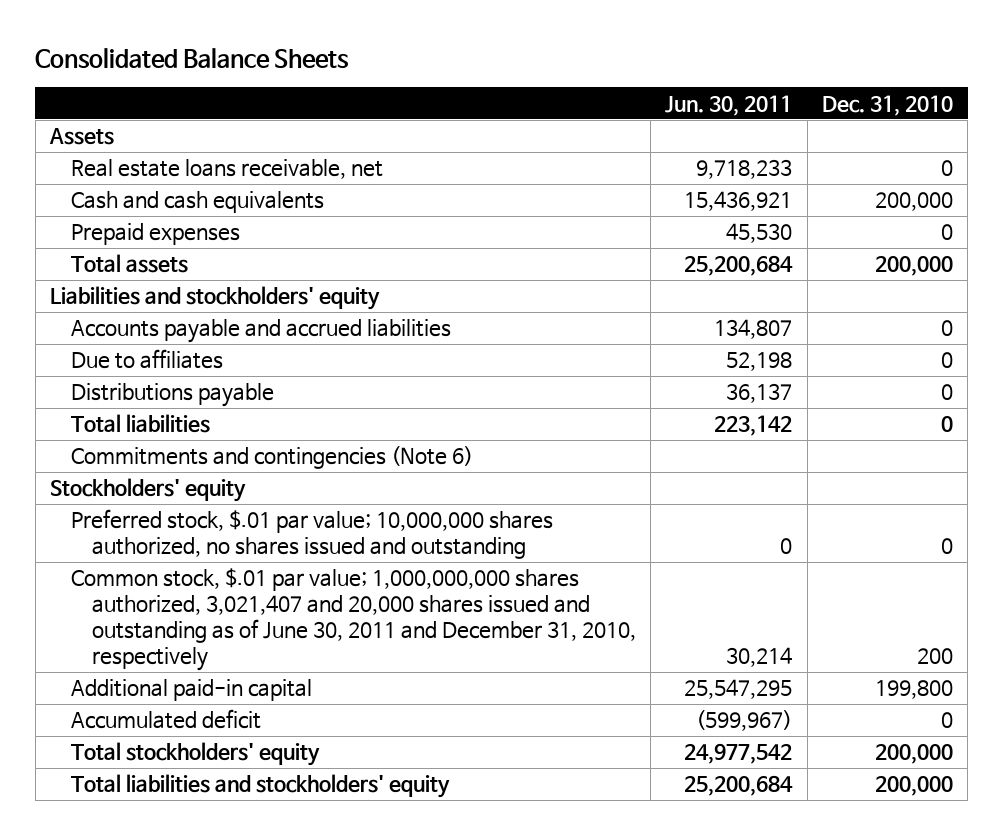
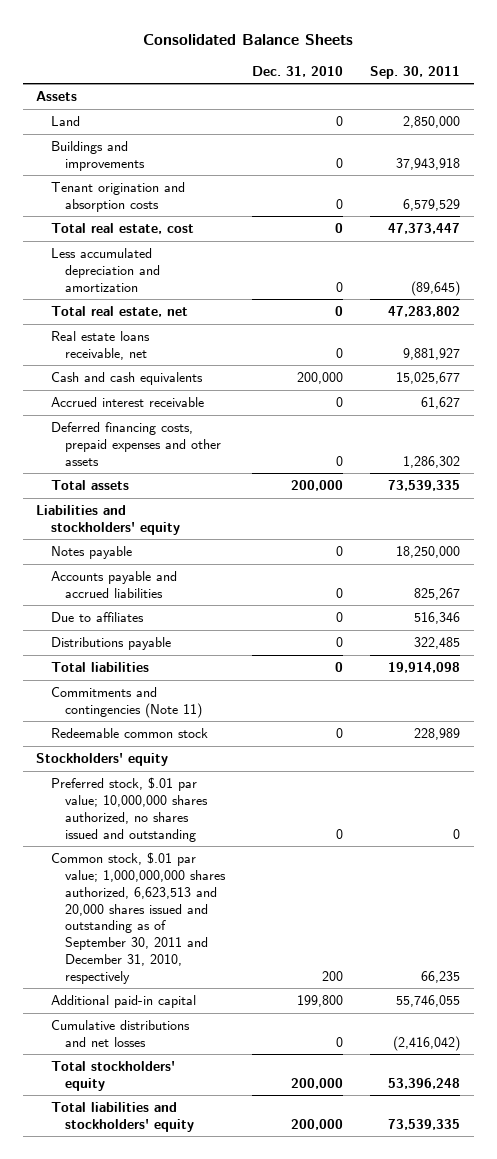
- | Jun. 30, 2011 | Dec. 31, 2010
+ | Dec. 31, 2010 | Sep. 30, 2011
+ Land | 0 | 2,850,000
+ Buildings and improvements | 0 | 37,943,918
+ Tenant origination and absorption costs | 0 | 6,579,529
+ Total real estate, cost | 0 | 47,373,447
+ Less accumulated depreciation and amortization | 0 | (89,645)
+ Total real estate, net | 0 | 47,283,802
- Prepaid expenses | 45,530 | 0
+ Accrued interest receivable | 0 | 61,627
+ Deferred financing costs, prepaid expenses and other assets | 0 | 1,286,302
+ Notes payable | 0 | 18,250,000
- Commitments and contingencies (Note 6)
+ Commitments and contingencies (Note 11)
+ Redeemable common stock | 0 | 228,989
- Common stock, $.01 par value; 1,000,000,000 shares authorized, 3,021,407 and 20,000 shares issued and outstanding as of June 30, 2011 and December 31, 2010, respectively | 30,214 | 200
+ Common stock, $.01 par value; 1,000,000,000 shares authorized, 6,623,513 and 20,000 shares issued and outstanding as of September 30, 2011 and December 31, 2010, respectively | 200 | 66,235
- Accumulated deficit | (599,967) | 0
+ Cumulative distributions and net losses | 0 | (2,416,042)

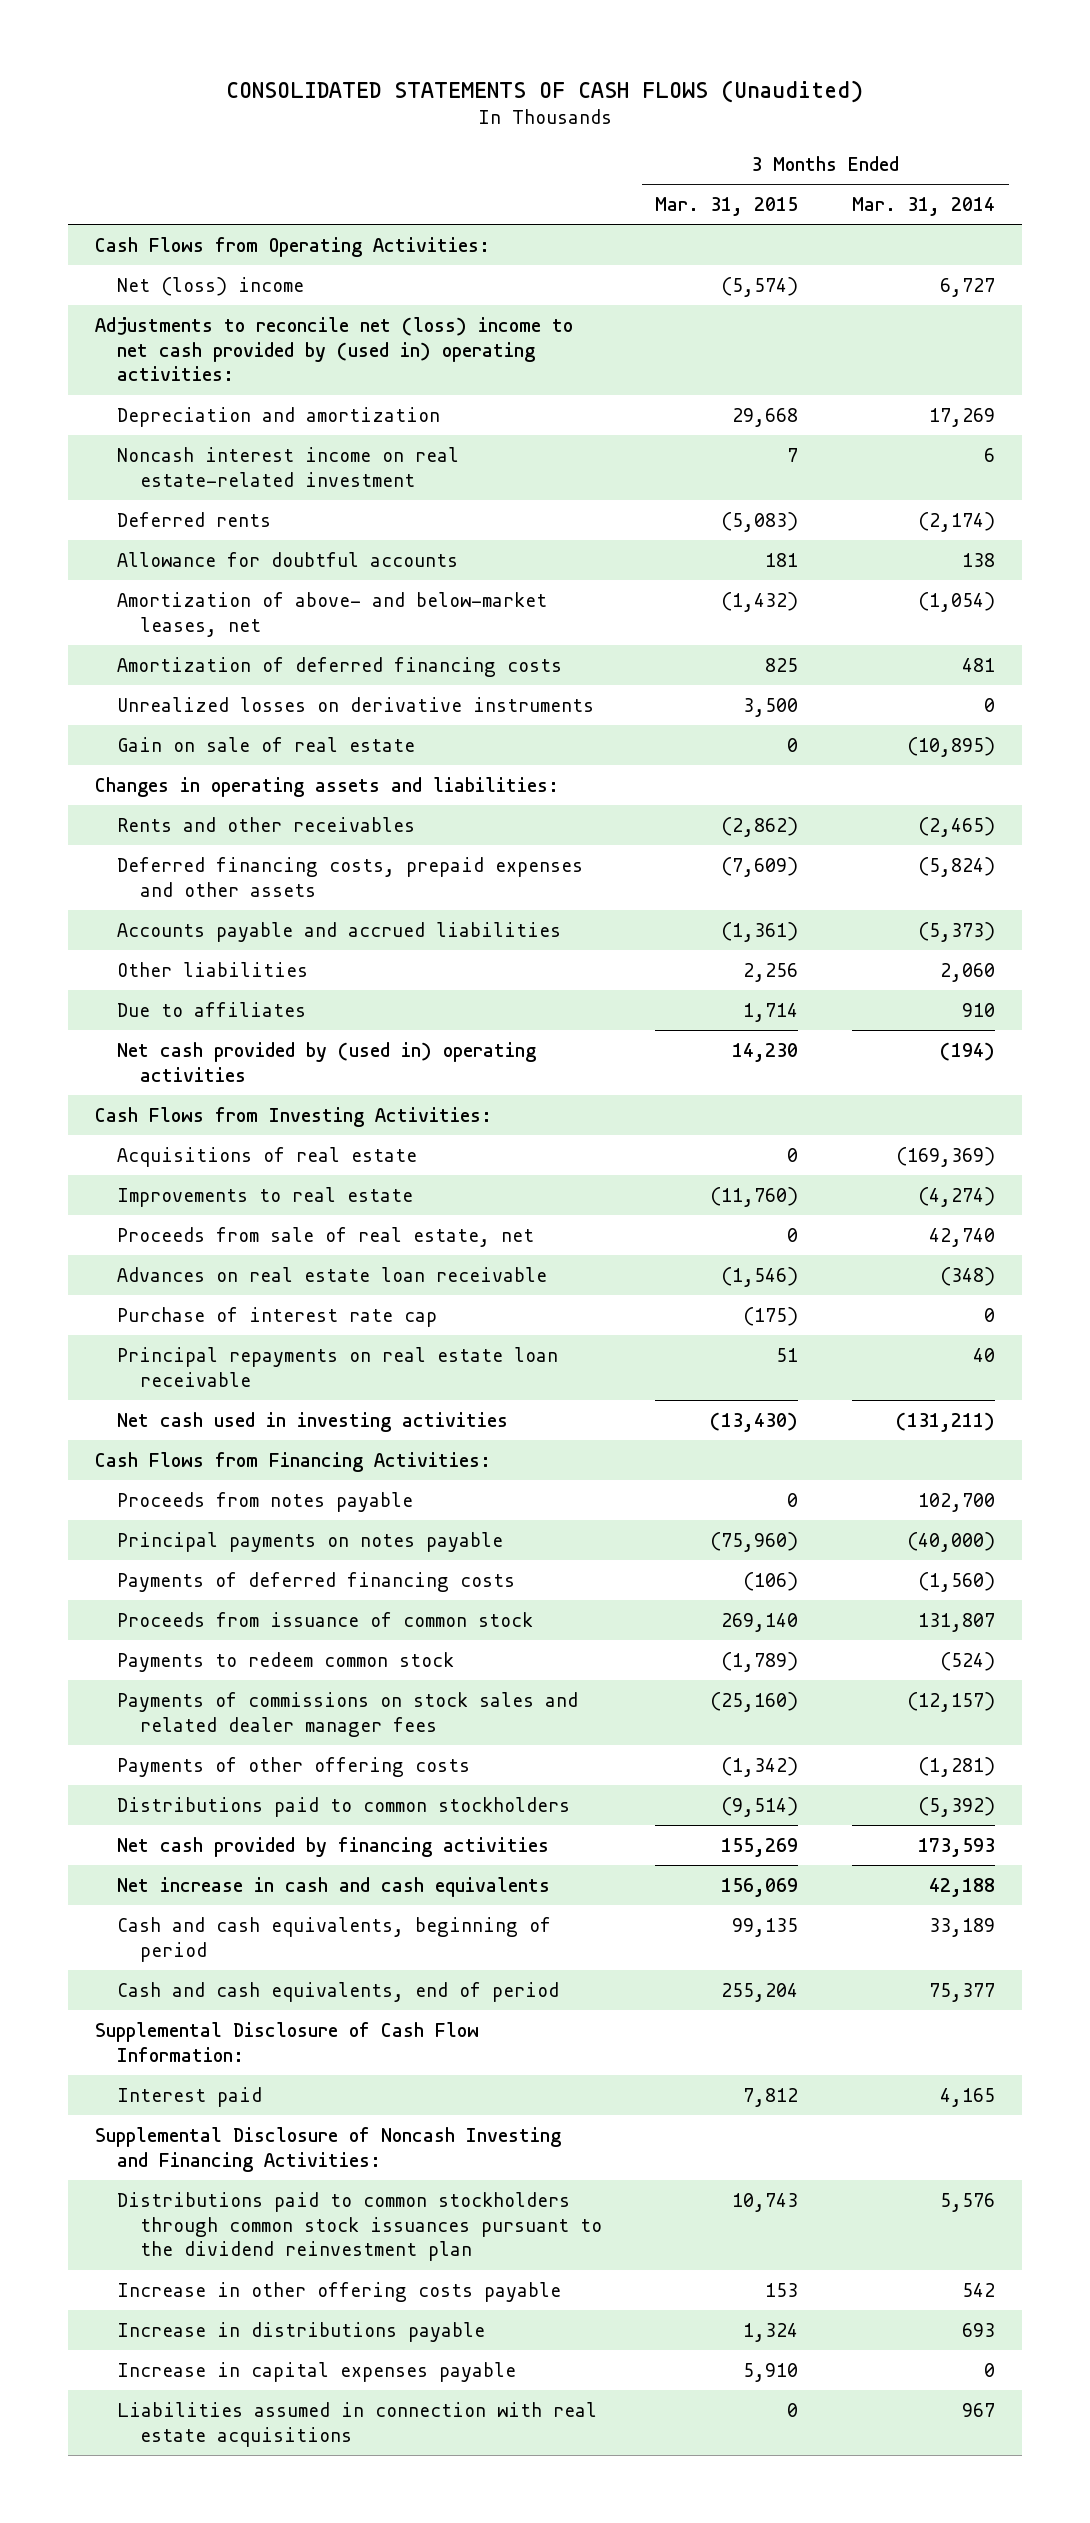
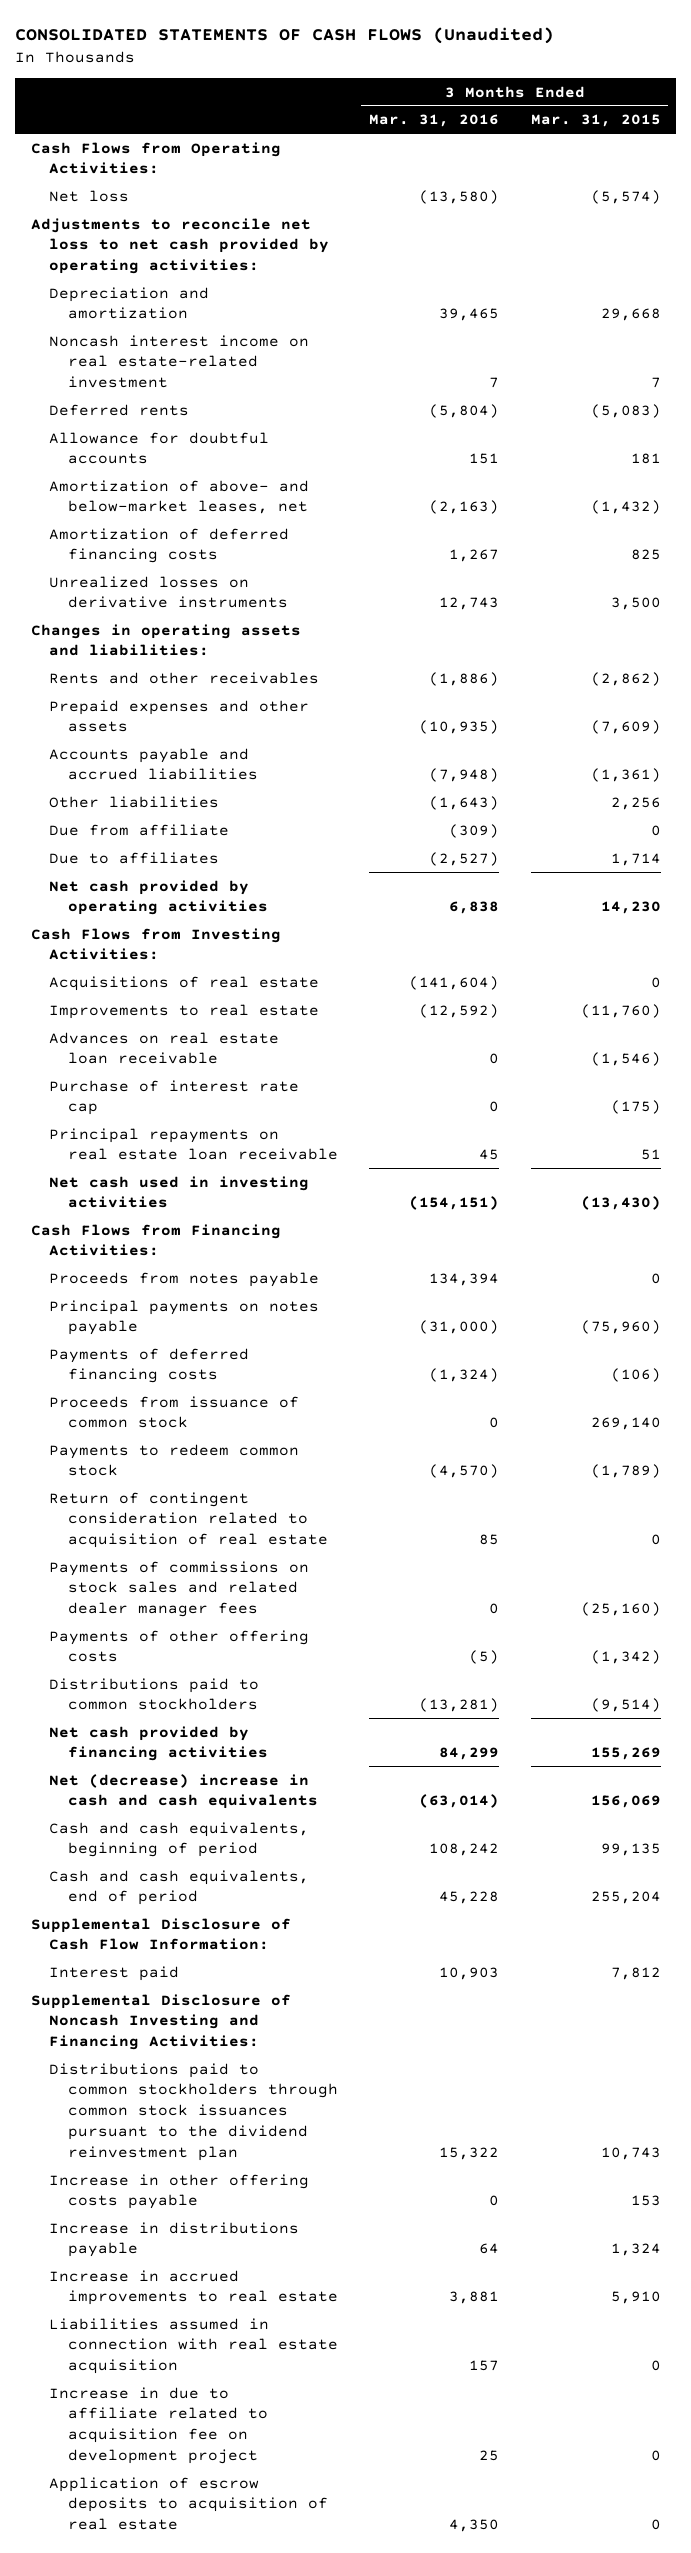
- | 3 Months Ended Mar. 31, 2015 | 3 Months Ended Mar. 31, 2014
+ | 3 Months Ended Mar. 31, 2016 | 3 Months Ended Mar. 31, 2015
- Net (loss) income | (5,574) | 6,727
- Adjustments to reconcile net (loss) income to net cash provided by (used in) operating activities:
+ Net loss | (13,580) | (5,574)
+ Adjustments to reconcile net loss to net cash provided by operating activities:
- Gain on sale of real estate | 0 | (10,895)
- Deferred financing costs, prepaid expenses and other assets | (7,609) | (5,824)
+ Prepaid expenses and other assets | (10,935) | (7,609)
+ Due from affiliate | (309) | 0
- Net cash provided by (used in) operating activities | 14,230 | (194)
+ Net cash provided by operating activities | 6,838 | 14,230
- Proceeds from sale of real estate, net | 0 | 42,740
+ Return of contingent consideration related to acquisition of real estate | 85 | 0
- Net increase in cash and cash equivalents | 156,069 | 42,188
+ Net (decrease) increase in cash and cash equivalents | (63,014) | 156,069
- Increase in capital expenses payable | 5,910 | 0
- Liabilities assumed in connection with real estate acquisitions | 0 | 967
+ Increase in accrued improvements to real estate | 3,881 | 5,910
+ Liabilities assumed in connection with real estate acquisition | 157 | 0
+ Increase in due to affiliate related to acquisition fee on development project | 25 | 0
+ Application of escrow deposits to acquisition of real estate | 4,350 | 0

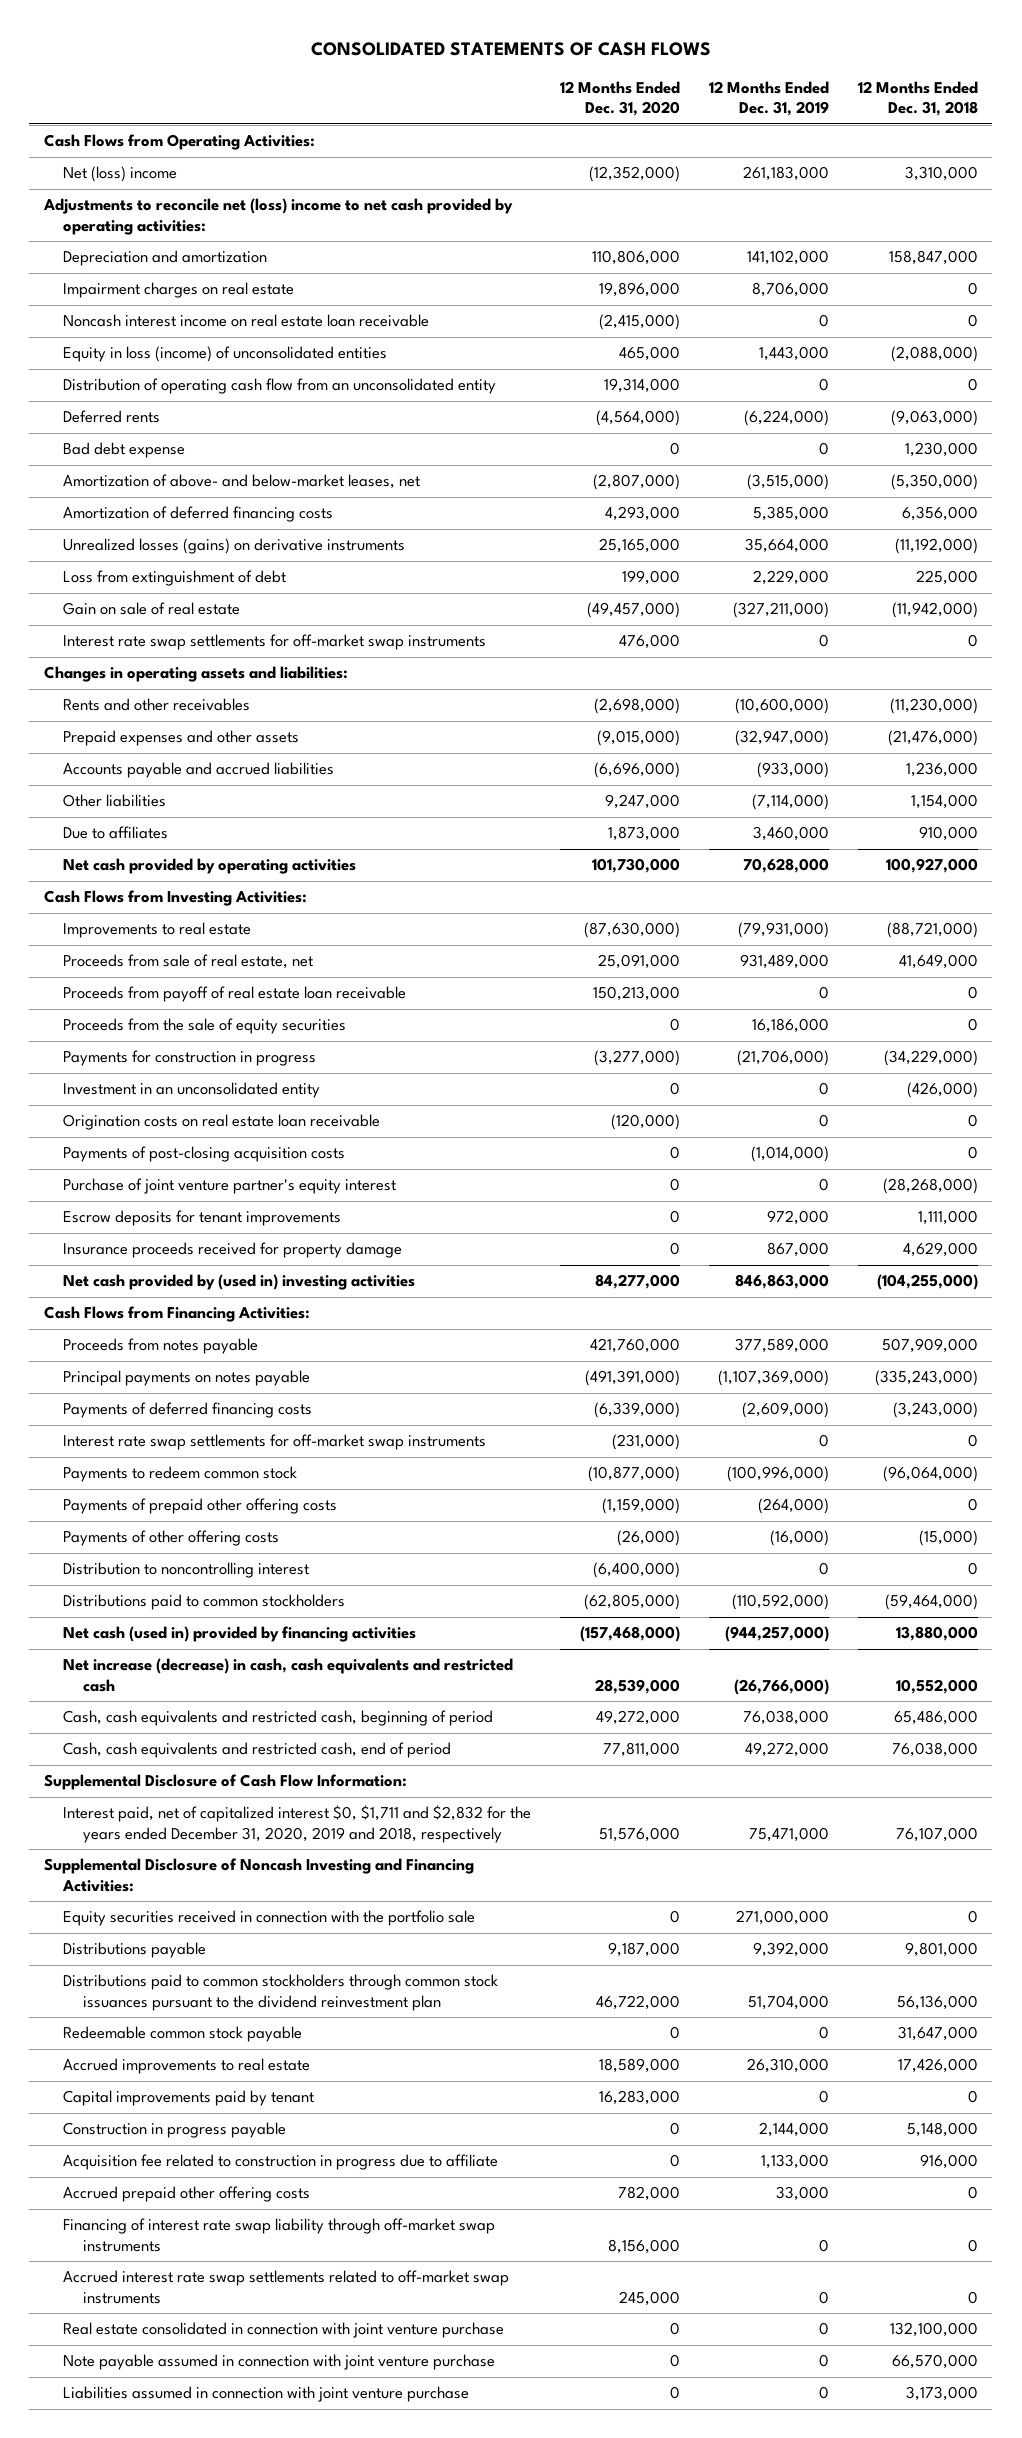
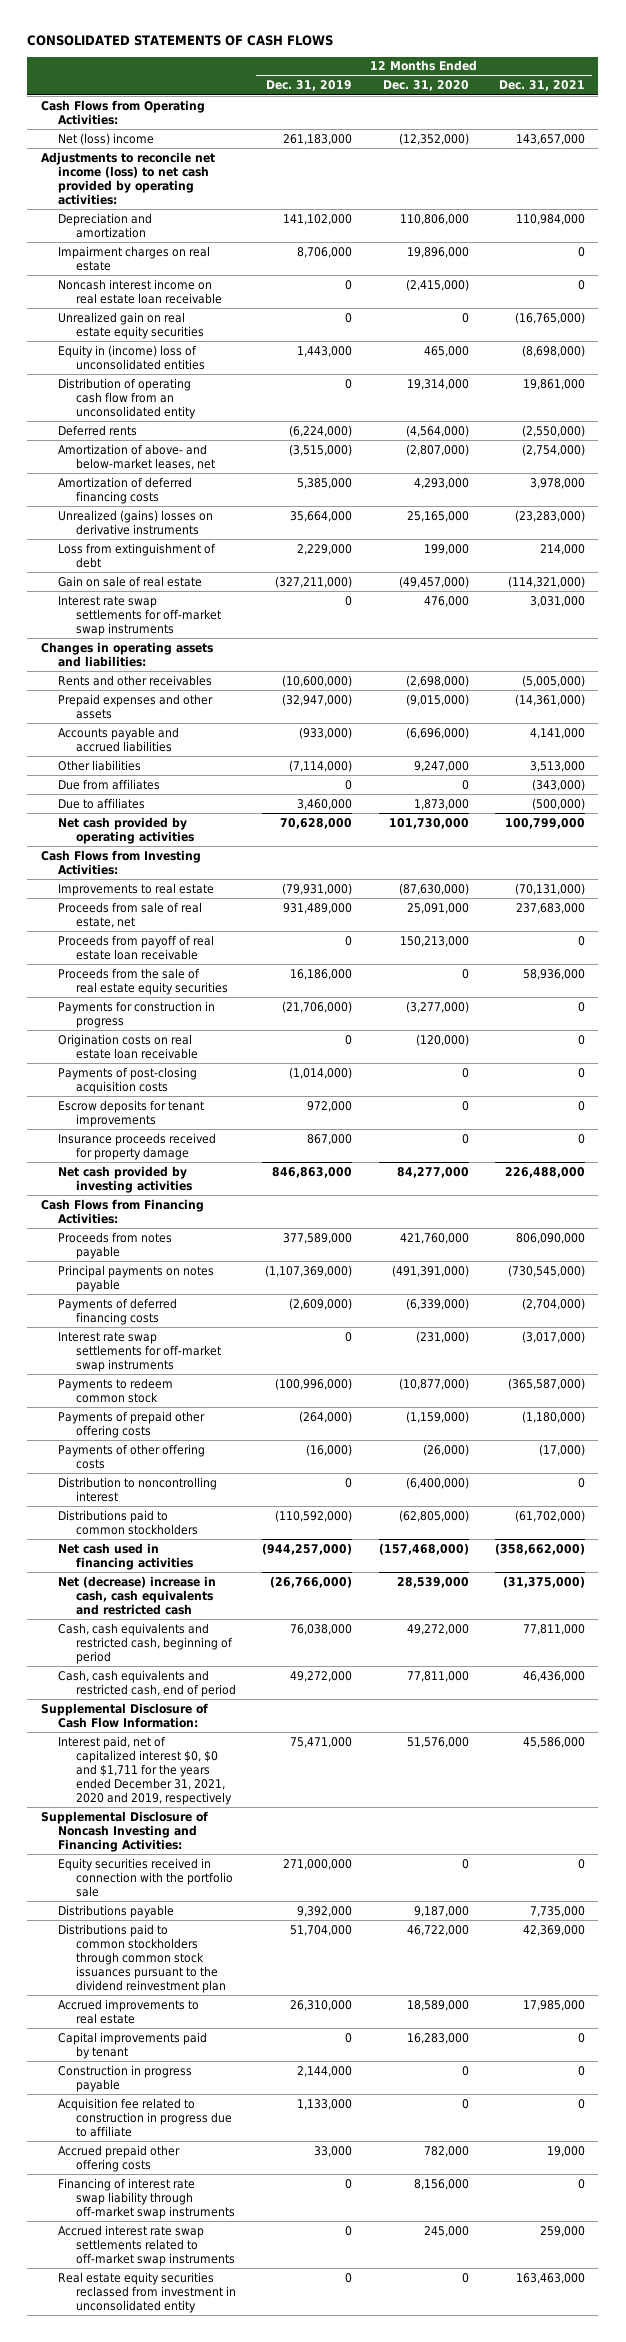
- | 12 Months Ended Dec. 31, 2020 | 12 Months Ended Dec. 31, 2019 | 12 Months Ended Dec. 31, 2018
+ | 12 Months Ended Dec. 31, 2019 | 12 Months Ended Dec. 31, 2020 | 12 Months Ended Dec. 31, 2021
- Adjustments to reconcile net (loss) income to net cash provided by operating activities:
+ Adjustments to reconcile net income (loss) to net cash provided by operating activities:
- Equity in loss (income) of unconsolidated entities | 465,000 | 1,443,000 | (2,088,000)
+ Unrealized gain on real estate equity securities | 0 | 0 | (16,765,000)
+ Equity in (income) loss of unconsolidated entities | 1,443,000 | 465,000 | (8,698,000)
- Bad debt expense | 0 | 0 | 1,230,000
- Unrealized losses (gains) on derivative instruments | 25,165,000 | 35,664,000 | (11,192,000)
+ Unrealized (gains) losses on derivative instruments | 35,664,000 | 25,165,000 | (23,283,000)
+ Due from affiliates | 0 | 0 | (343,000)
- Proceeds from the sale of equity securities | 0 | 16,186,000 | 0
+ Proceeds from the sale of real estate equity securities | 16,186,000 | 0 | 58,936,000
- Investment in an unconsolidated entity | 0 | 0 | (426,000)
- Purchase of joint venture partner's equity interest | 0 | 0 | (28,268,000)
- Net cash provided by (used in) investing activities | 84,277,000 | 846,863,000 | (104,255,000)
+ Net cash provided by investing activities | 846,863,000 | 84,277,000 | 226,488,000
- Net cash (used in) provided by financing activities | (157,468,000) | (944,257,000) | 13,880,000
- Net increase (decrease) in cash, cash equivalents and restricted cash | 28,539,000 | (26,766,000) | 10,552,000
+ Net cash used in financing activities | (944,257,000) | (157,468,000) | (358,662,000)
+ Net (decrease) increase in cash, cash equivalents and restricted cash | (26,766,000) | 28,539,000 | (31,375,000)
- Interest paid, net of capitalized interest $0, $1,711 and $2,832 for the years ended December 31, 2020, 2019 and 2018, respectively | 51,576,000 | 75,471,000 | 76,107,000
+ Interest paid, net of capitalized interest $0, $0 and $1,711 for the years ended December 31, 2021, 2020 and 2019, respectively | 75,471,000 | 51,576,000 | 45,586,000
- Redeemable common stock payable | 0 | 0 | 31,647,000
- Real estate consolidated in connection with joint venture purchase | 0 | 0 | 132,100,000
- Note payable assumed in connection with joint venture purchase | 0 | 0 | 66,570,000
- Liabilities assumed in connection with joint venture purchase | 0 | 0 | 3,173,000
+ Real estate equity securities reclassed from investment in unconsolidated entity | 0 | 0 | 163,463,000

